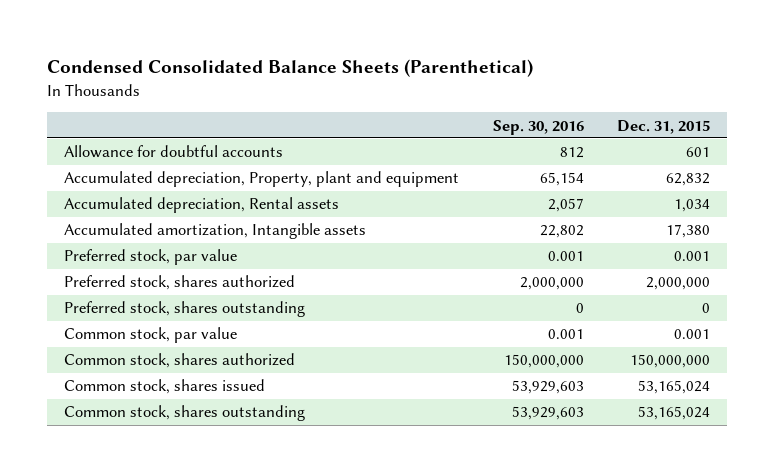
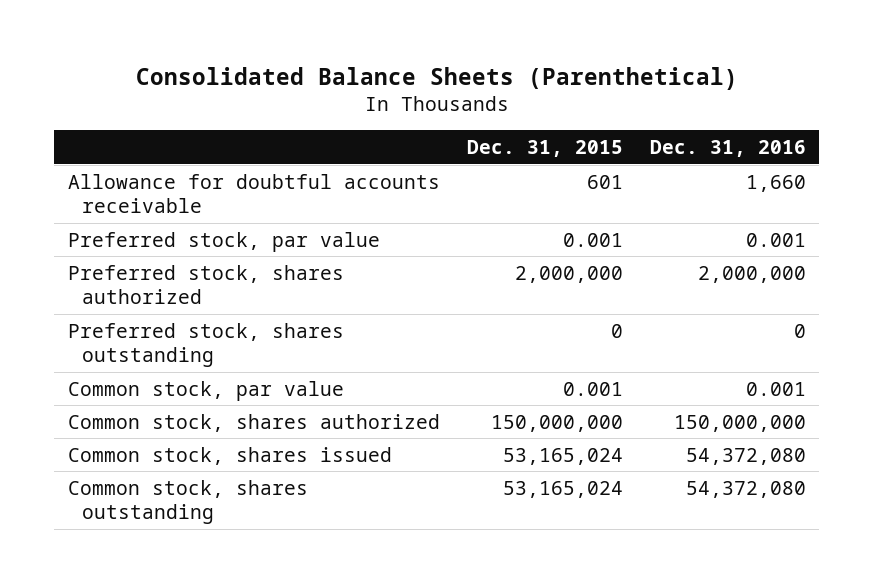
- Condensed Consolidated Balance Sheets (Parenthetical)
+ Consolidated Balance Sheets (Parenthetical)
- | Sep. 30, 2016 | Dec. 31, 2015
+ | Dec. 31, 2015 | Dec. 31, 2016
- Allowance for doubtful accounts | 812 | 601
- Accumulated depreciation, Property, plant and equipment | 65,154 | 62,832
- Accumulated depreciation, Rental assets | 2,057 | 1,034
- Accumulated amortization, Intangible assets | 22,802 | 17,380
+ Allowance for doubtful accounts receivable | 601 | 1,660

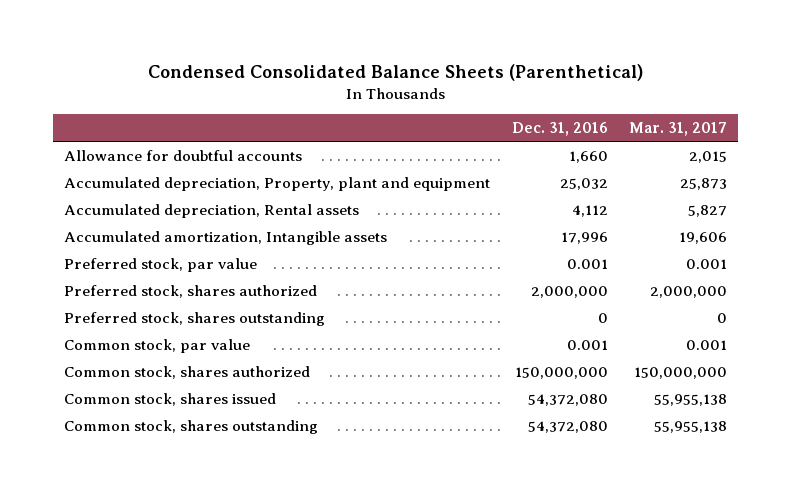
- Consolidated Balance Sheets (Parenthetical)
+ Condensed Consolidated Balance Sheets (Parenthetical)
- | Dec. 31, 2015 | Dec. 31, 2016
+ | Dec. 31, 2016 | Mar. 31, 2017
- Allowance for doubtful accounts receivable | 601 | 1,660
+ Allowance for doubtful accounts | 1,660 | 2,015
+ Accumulated depreciation, Property, plant and equipment | 25,032 | 25,873
+ Accumulated depreciation, Rental assets | 4,112 | 5,827
+ Accumulated amortization, Intangible assets | 17,996 | 19,606

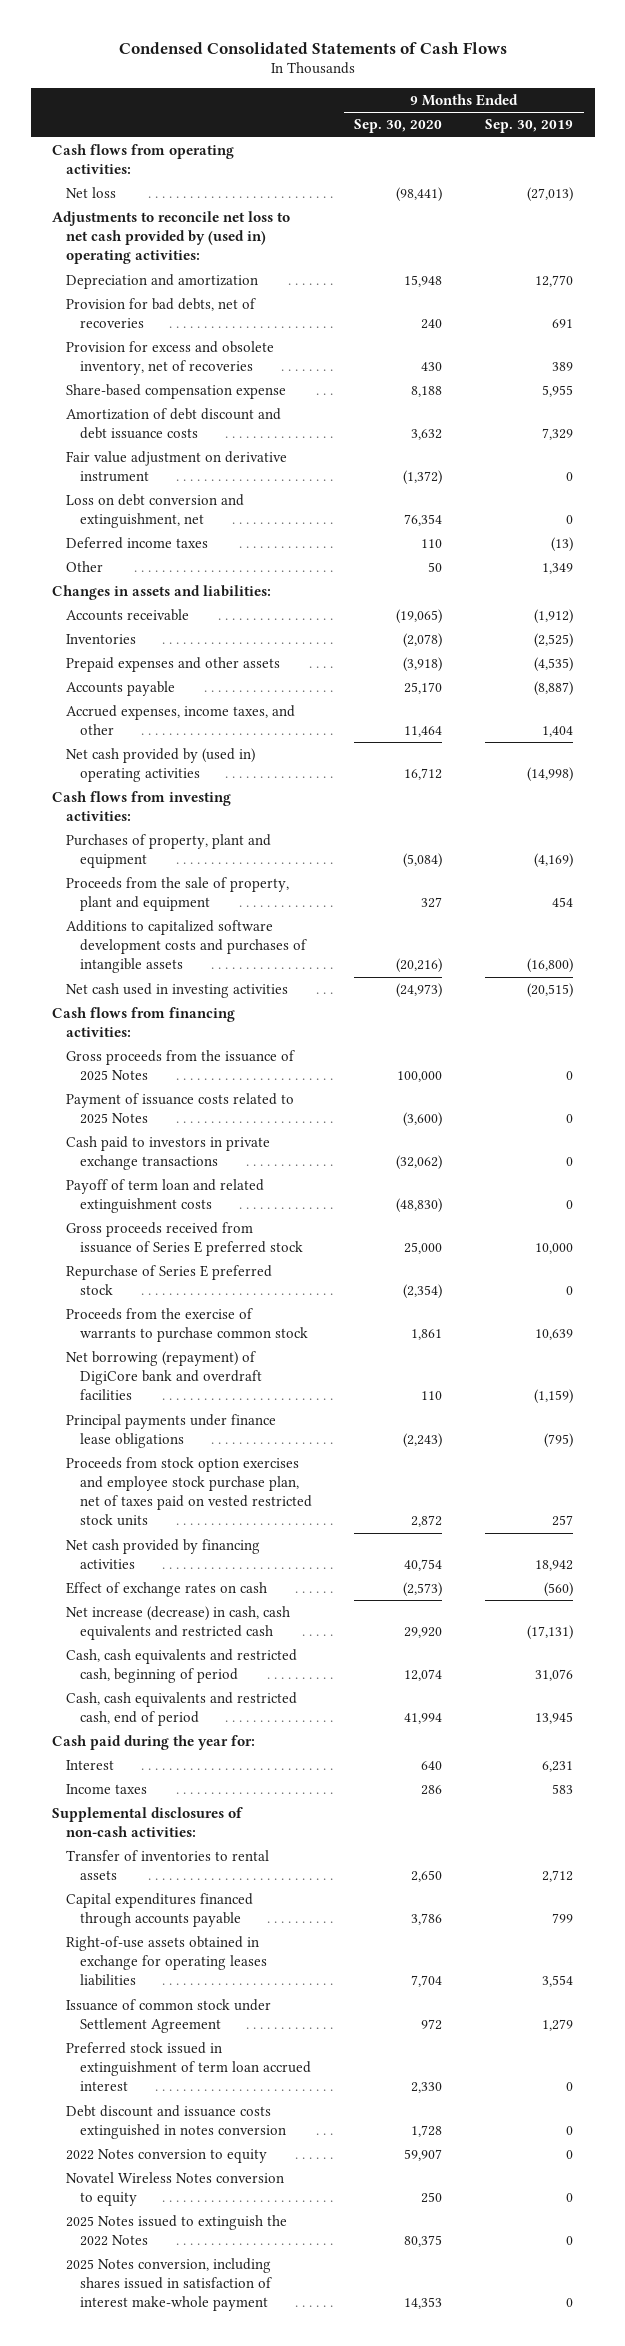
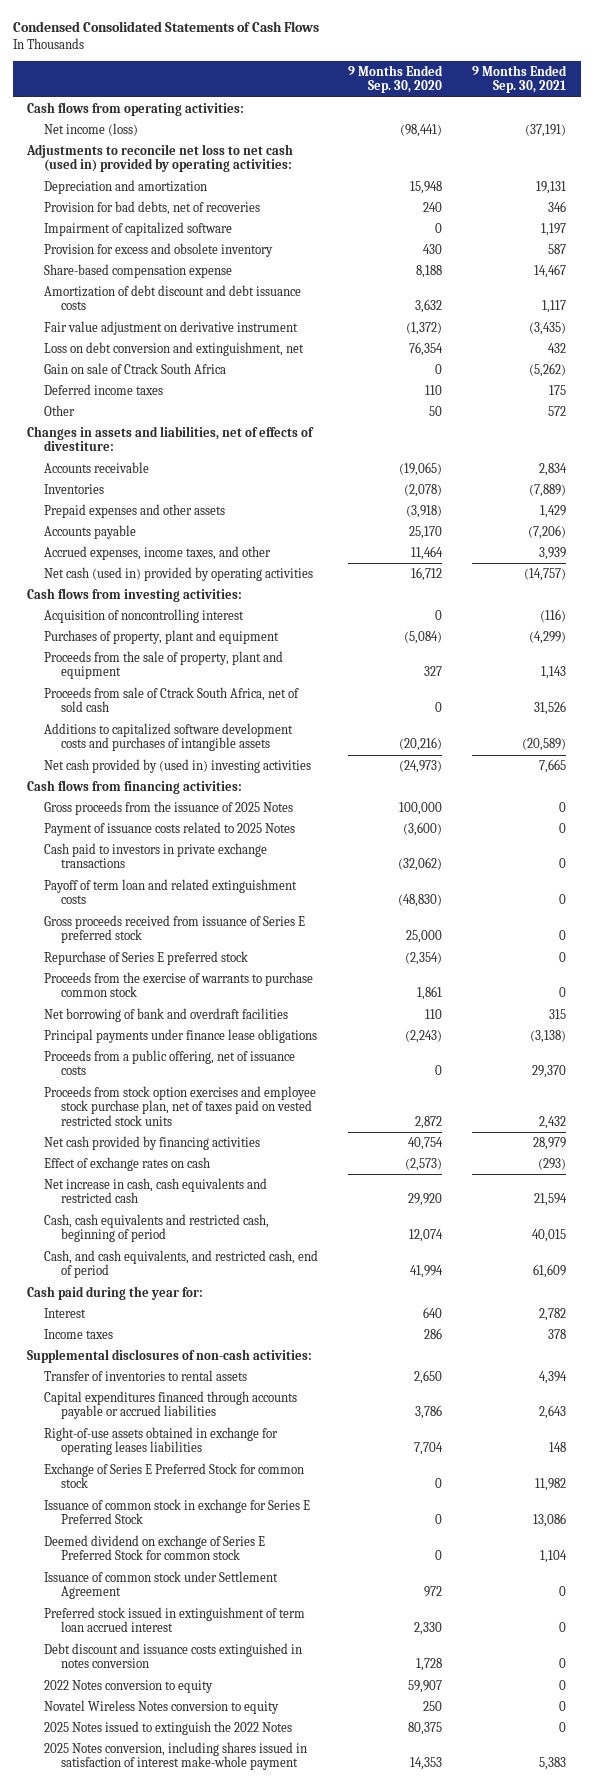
- | 9 Months Ended Sep. 30, 2020 | 9 Months Ended Sep. 30, 2019
+ | 9 Months Ended Sep. 30, 2020 | 9 Months Ended Sep. 30, 2021
- Net loss | (98,441) | (27,013)
- Adjustments to reconcile net loss to net cash provided by (used in) operating activities:
+ Net income (loss) | (98,441) | (37,191)
+ Adjustments to reconcile net loss to net cash (used in) provided by operating activities:
- Provision for excess and obsolete inventory, net of recoveries | 430 | 389
+ Impairment of capitalized software | 0 | 1,197
+ Provision for excess and obsolete inventory | 430 | 587
+ Gain on sale of Ctrack South Africa | 0 | (5,262)
- Changes in assets and liabilities:
+ Changes in assets and liabilities, net of effects of divestiture:
- Net cash provided by (used in) operating activities | 16,712 | (14,998)
+ Net cash (used in) provided by operating activities | 16,712 | (14,757)
+ Acquisition of noncontrolling interest | 0 | (116)
+ Proceeds from sale of Ctrack South Africa, net of sold cash | 0 | 31,526
- Net cash used in investing activities | (24,973) | (20,515)
+ Net cash provided by (used in) investing activities | (24,973) | 7,665
- Net borrowing (repayment) of DigiCore bank and overdraft facilities | 110 | (1,159)
+ Net borrowing of bank and overdraft facilities | 110 | 315
+ Proceeds from a public offering, net of issuance costs | 0 | 29,370
- Net increase (decrease) in cash, cash equivalents and restricted cash | 29,920 | (17,131)
+ Net increase in cash, cash equivalents and restricted cash | 29,920 | 21,594
- Cash, cash equivalents and restricted cash, end of period | 41,994 | 13,945
+ Cash, and cash equivalents, and restricted cash, end of period | 41,994 | 61,609
- Capital expenditures financed through accounts payable | 3,786 | 799
+ Capital expenditures financed through accounts payable or accrued liabilities | 3,786 | 2,643
+ Exchange of Series E Preferred Stock for common stock | 0 | 11,982
+ Issuance of common stock in exchange for Series E Preferred Stock | 0 | 13,086
+ Deemed dividend on exchange of Series E Preferred Stock for common stock | 0 | 1,104

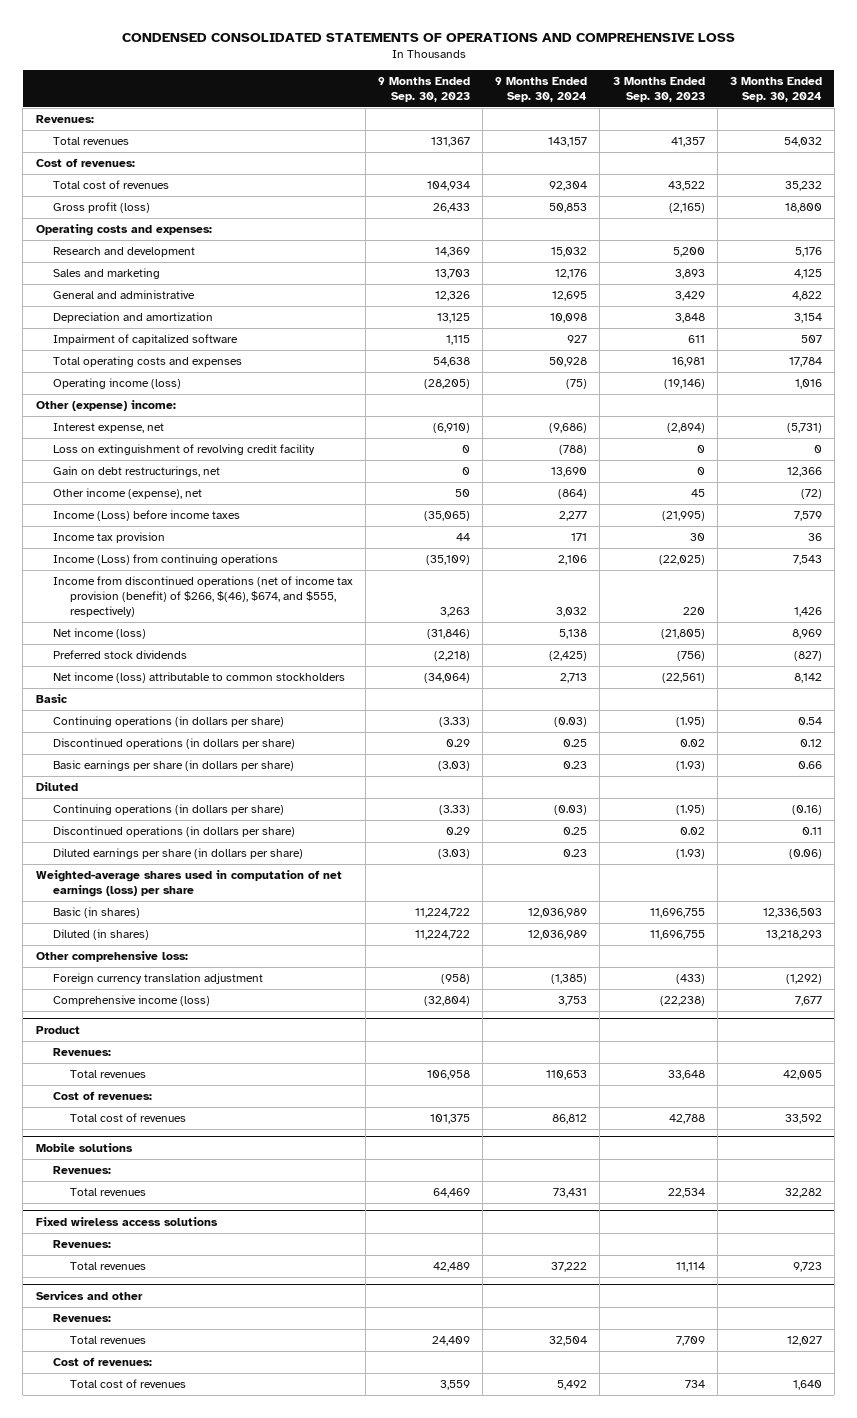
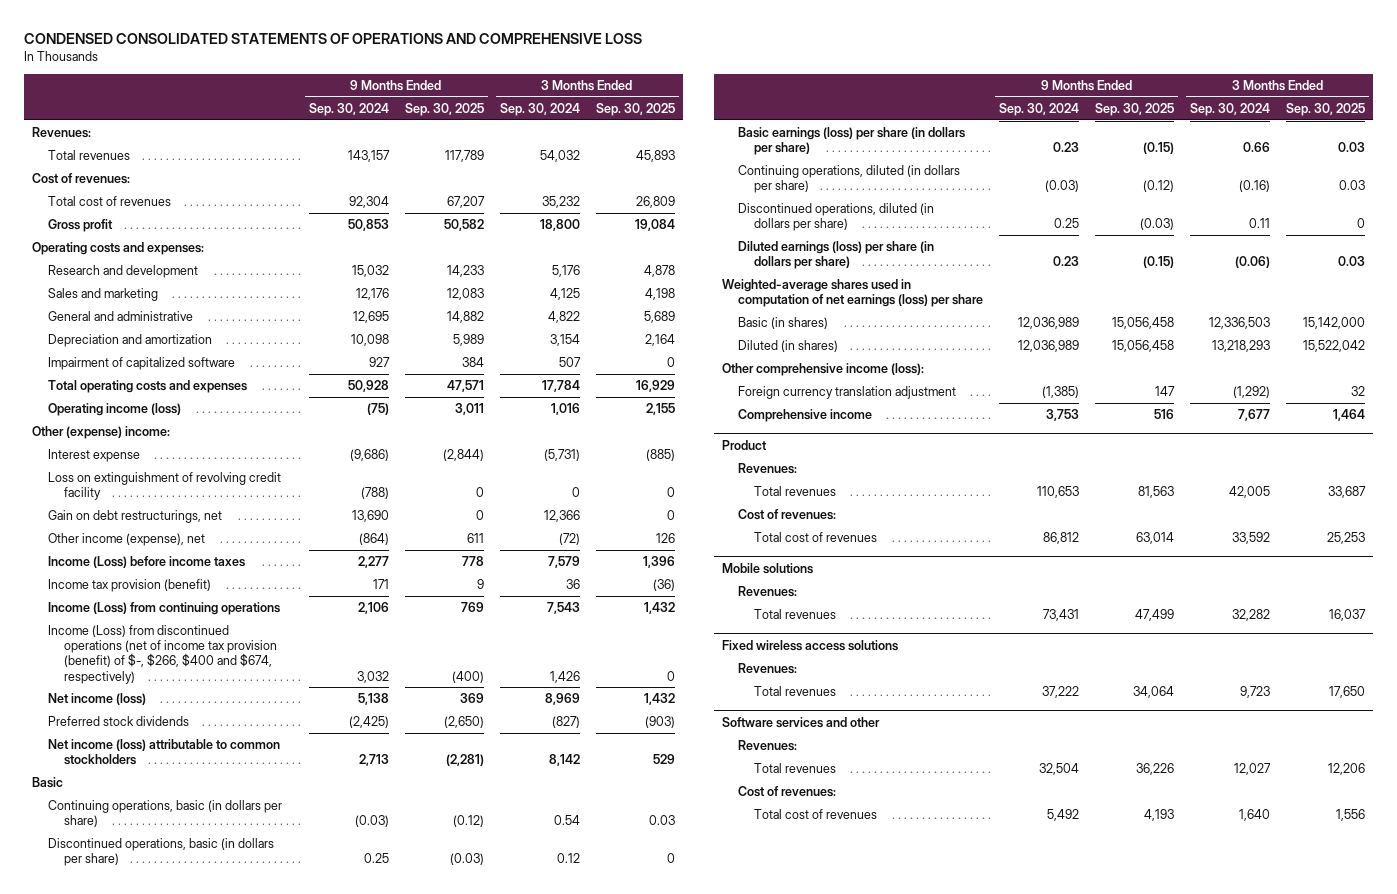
- | 9 Months Ended Sep. 30, 2023 | 9 Months Ended Sep. 30, 2024 | 3 Months Ended Sep. 30, 2023 | 3 Months Ended Sep. 30, 2024
+ | 9 Months Ended Sep. 30, 2024 | 9 Months Ended Sep. 30, 2025 | 3 Months Ended Sep. 30, 2024 | 3 Months Ended Sep. 30, 2025
- Gross profit (loss) | 26,433 | 50,853 | (2,165) | 18,800
+ Gross profit | 50,853 | 50,582 | 18,800 | 19,084
- Interest expense, net | (6,910) | (9,686) | (2,894) | (5,731)
+ Interest expense | (9,686) | (2,844) | (5,731) | (885)
- Income tax provision | 44 | 171 | 30 | 36
+ Income tax provision (benefit) | 171 | 9 | 36 | (36)
- Income from discontinued operations (net of income tax provision (benefit) of $266, $(46), $674, and $555, respectively) | 3,263 | 3,032 | 220 | 1,426
+ Income (Loss) from discontinued operations (net of income tax provision (benefit) of $-, $266, $400 and $674, respectively) | 3,032 | (400) | 1,426 | 0
- Continuing operations (in dollars per share) | (3.33) | (0.03) | (1.95) | 0.54
- Discontinued operations (in dollars per share) | 0.29 | 0.25 | 0.02 | 0.12
- Basic earnings per share (in dollars per share) | (3.03) | 0.23 | (1.93) | 0.66
- Diluted
- Continuing operations (in dollars per share) | (3.33) | (0.03) | (1.95) | (0.16)
- Discontinued operations (in dollars per share) | 0.29 | 0.25 | 0.02 | 0.11
- Diluted earnings per share (in dollars per share) | (3.03) | 0.23 | (1.93) | (0.06)
+ Continuing operations, basic (in dollars per share) | (0.03) | (0.12) | 0.54 | 0.03
+ Discontinued operations, basic (in dollars per share) | 0.25 | (0.03) | 0.12 | 0
+ Basic earnings (loss) per share (in dollars per share) | 0.23 | (0.15) | 0.66 | 0.03
+ Continuing operations, diluted (in dollars per share) | (0.03) | (0.12) | (0.16) | 0.03
+ Discontinued operations, diluted (in dollars per share) | 0.25 | (0.03) | 0.11 | 0
+ Diluted earnings (loss) per share (in dollars per share) | 0.23 | (0.15) | (0.06) | 0.03
- Other comprehensive loss:
+ Other comprehensive income (loss):
- Comprehensive income (loss) | (32,804) | 3,753 | (22,238) | 7,677
+ Comprehensive income | 3,753 | 516 | 7,677 | 1,464
- Services and other
+ Software services and other

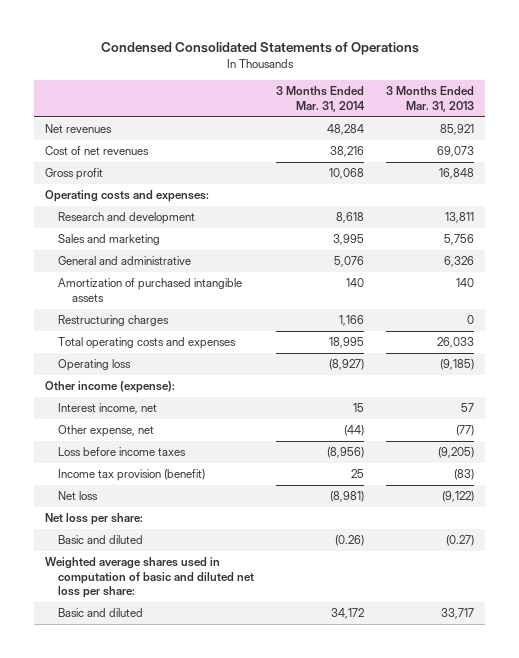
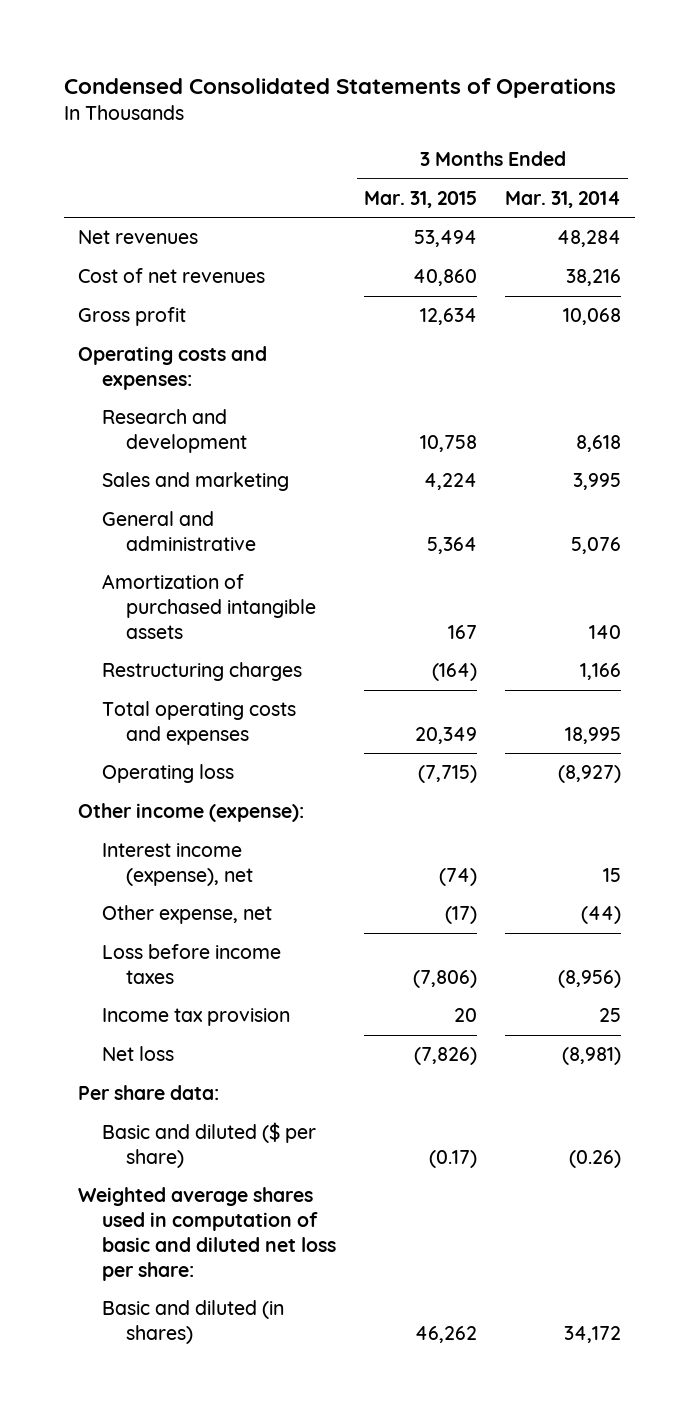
- | 3 Months Ended Mar. 31, 2014 | 3 Months Ended Mar. 31, 2013
+ | 3 Months Ended Mar. 31, 2015 | 3 Months Ended Mar. 31, 2014
- Interest income, net | 15 | 57
+ Interest income (expense), net | (74) | 15
- Income tax provision (benefit) | 25 | (83)
+ Income tax provision | 20 | 25
- Net loss per share:
- Basic and diluted | (0.26) | (0.27)
+ Per share data:
+ Basic and diluted ($ per share) | (0.17) | (0.26)
- Basic and diluted | 34,172 | 33,717
+ Basic and diluted (in shares) | 46,262 | 34,172

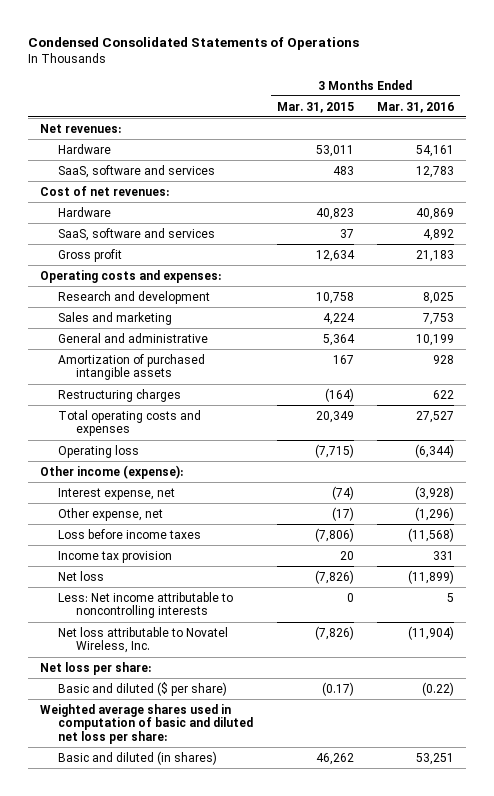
- | 3 Months Ended Mar. 31, 2015 | 3 Months Ended Mar. 31, 2014
+ | 3 Months Ended Mar. 31, 2015 | 3 Months Ended Mar. 31, 2016
- Net revenues | 53,494 | 48,284
- Cost of net revenues | 40,860 | 38,216
+ Net revenues:
+ Hardware | 53,011 | 54,161
+ SaaS, software and services | 483 | 12,783
+ Cost of net revenues:
+ Hardware | 40,823 | 40,869
+ SaaS, software and services | 37 | 4,892
- Interest income (expense), net | (74) | 15
+ Interest expense, net | (74) | (3,928)
- Per share data:
+ Less: Net income attributable to noncontrolling interests | 0 | 5
+ Net loss attributable to Novatel Wireless, Inc. | (7,826) | (11,904)
+ Net loss per share:

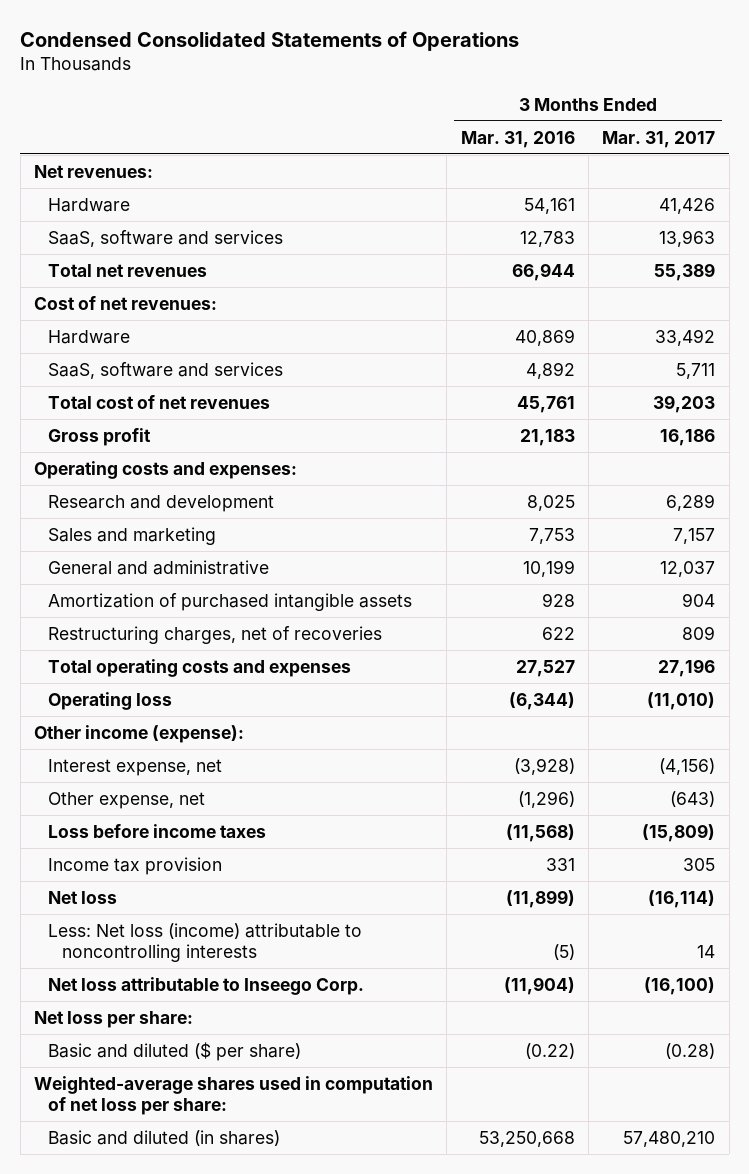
- | 3 Months Ended Mar. 31, 2015 | 3 Months Ended Mar. 31, 2016
+ | 3 Months Ended Mar. 31, 2016 | 3 Months Ended Mar. 31, 2017
+ Total net revenues | 66,944 | 55,389
+ Total cost of net revenues | 45,761 | 39,203
- Restructuring charges | (164) | 622
+ Restructuring charges, net of recoveries | 622 | 809
- Less: Net income attributable to noncontrolling interests | 0 | 5
- Net loss attributable to Novatel Wireless, Inc. | (7,826) | (11,904)
+ Less: Net loss (income) attributable to noncontrolling interests | (5) | 14
+ Net loss attributable to Inseego Corp. | (11,904) | (16,100)
- Weighted average shares used in computation of basic and diluted net loss per share:
- Basic and diluted (in shares) | 46,262 | 53,251
+ Weighted-average shares used in computation of net loss per share:
+ Basic and diluted (in shares) | 53,250,668 | 57,480,210

